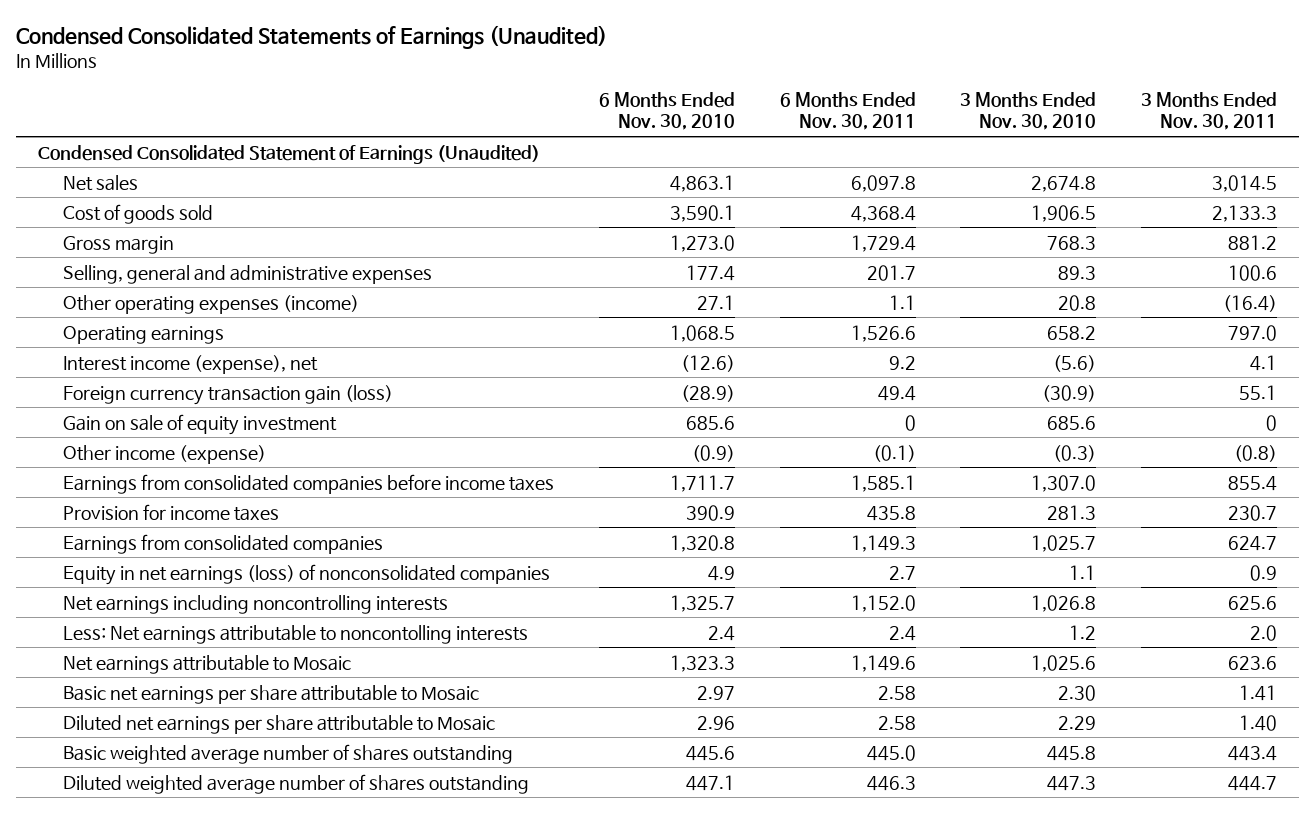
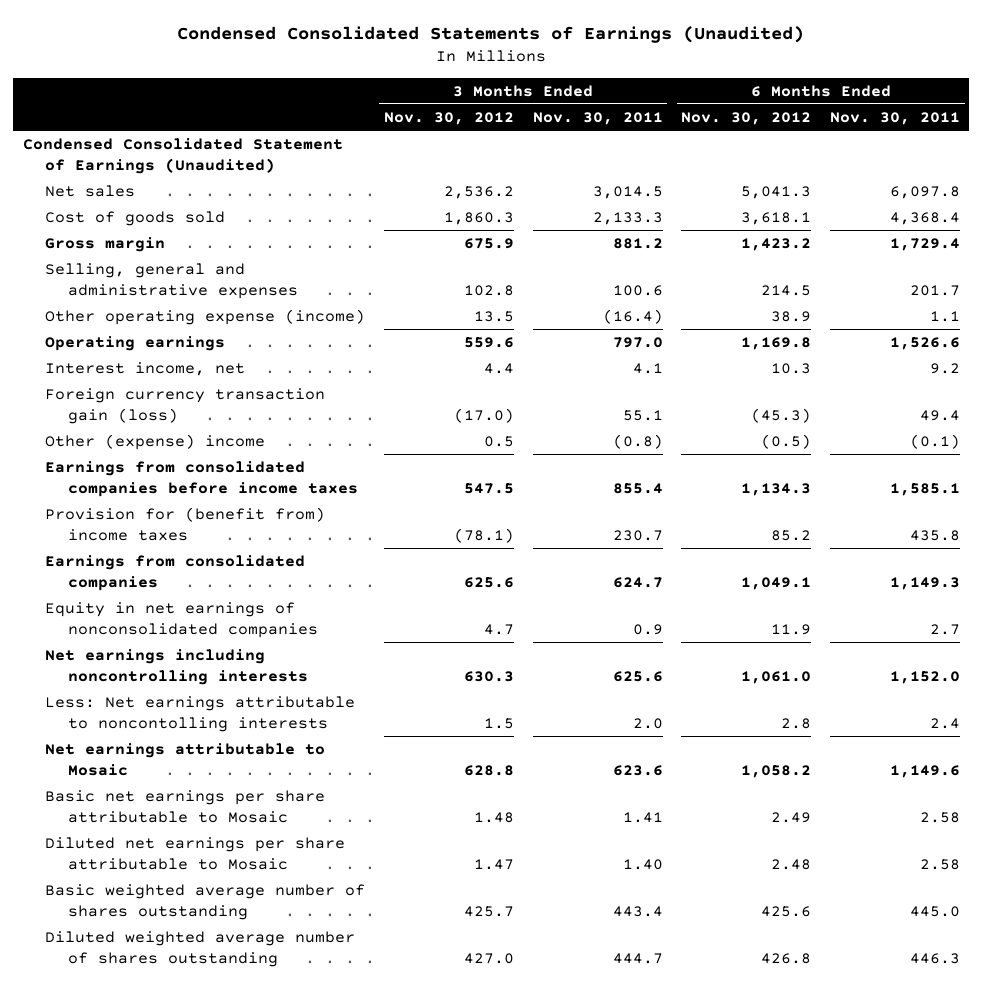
- | 6 Months Ended Nov. 30, 2010 | 6 Months Ended Nov. 30, 2011 | 3 Months Ended Nov. 30, 2010 | 3 Months Ended Nov. 30, 2011
+ | 3 Months Ended Nov. 30, 2012 | 3 Months Ended Nov. 30, 2011 | 6 Months Ended Nov. 30, 2012 | 6 Months Ended Nov. 30, 2011
- Other operating expenses (income) | 27.1 | 1.1 | 20.8 | (16.4)
+ Other operating expense (income) | 13.5 | (16.4) | 38.9 | 1.1
- Interest income (expense), net | (12.6) | 9.2 | (5.6) | 4.1
+ Interest income, net | 4.4 | 4.1 | 10.3 | 9.2
- Gain on sale of equity investment | 685.6 | 0 | 685.6 | 0
- Other income (expense) | (0.9) | (0.1) | (0.3) | (0.8)
+ Other (expense) income | 0.5 | (0.8) | (0.5) | (0.1)
- Provision for income taxes | 390.9 | 435.8 | 281.3 | 230.7
+ Provision for (benefit from) income taxes | (78.1) | 230.7 | 85.2 | 435.8
- Equity in net earnings (loss) of nonconsolidated companies | 4.9 | 2.7 | 1.1 | 0.9
+ Equity in net earnings of nonconsolidated companies | 4.7 | 0.9 | 11.9 | 2.7

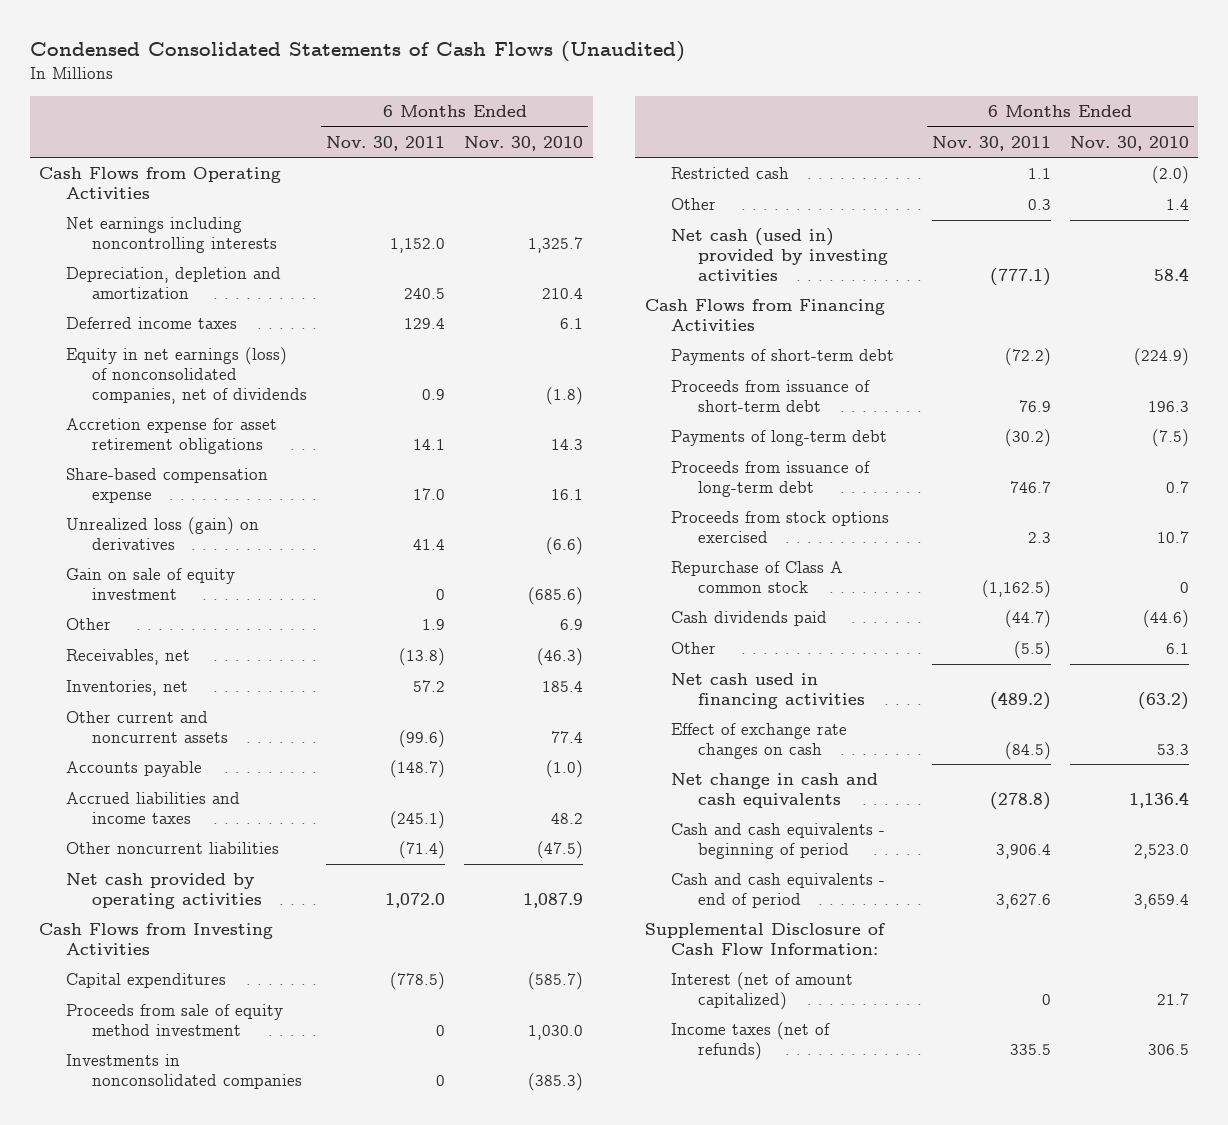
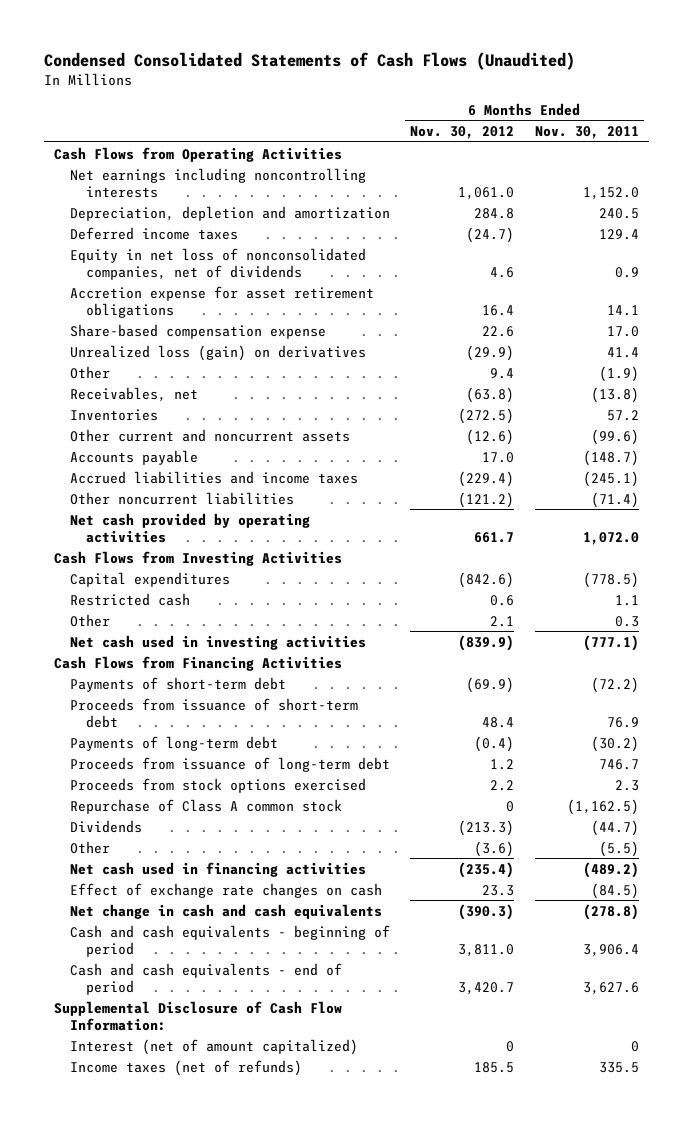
- | 6 Months Ended Nov. 30, 2011 | 6 Months Ended Nov. 30, 2010
+ | 6 Months Ended Nov. 30, 2012 | 6 Months Ended Nov. 30, 2011
- Equity in net earnings (loss) of nonconsolidated companies, net of dividends | 0.9 | (1.8)
+ Equity in net loss of nonconsolidated companies, net of dividends | 4.6 | 0.9
- Gain on sale of equity investment | 0 | (685.6)
- Other | 1.9 | 6.9
+ Other | 9.4 | (1.9)
- Inventories, net | 57.2 | 185.4
+ Inventories | (272.5) | 57.2
- Proceeds from sale of equity method investment | 0 | 1,030.0
- Investments in nonconsolidated companies | 0 | (385.3)
- Net cash (used in) provided by investing activities | (777.1) | 58.4
+ Net cash used in investing activities | (839.9) | (777.1)
- Cash dividends paid | (44.7) | (44.6)
+ Dividends | (213.3) | (44.7)

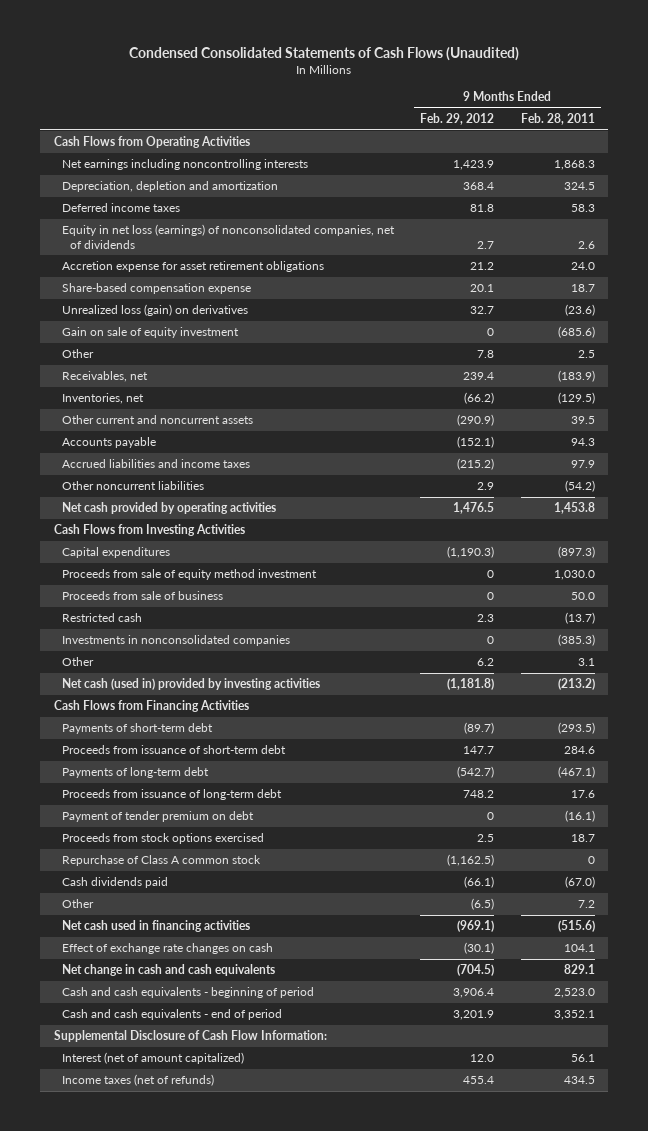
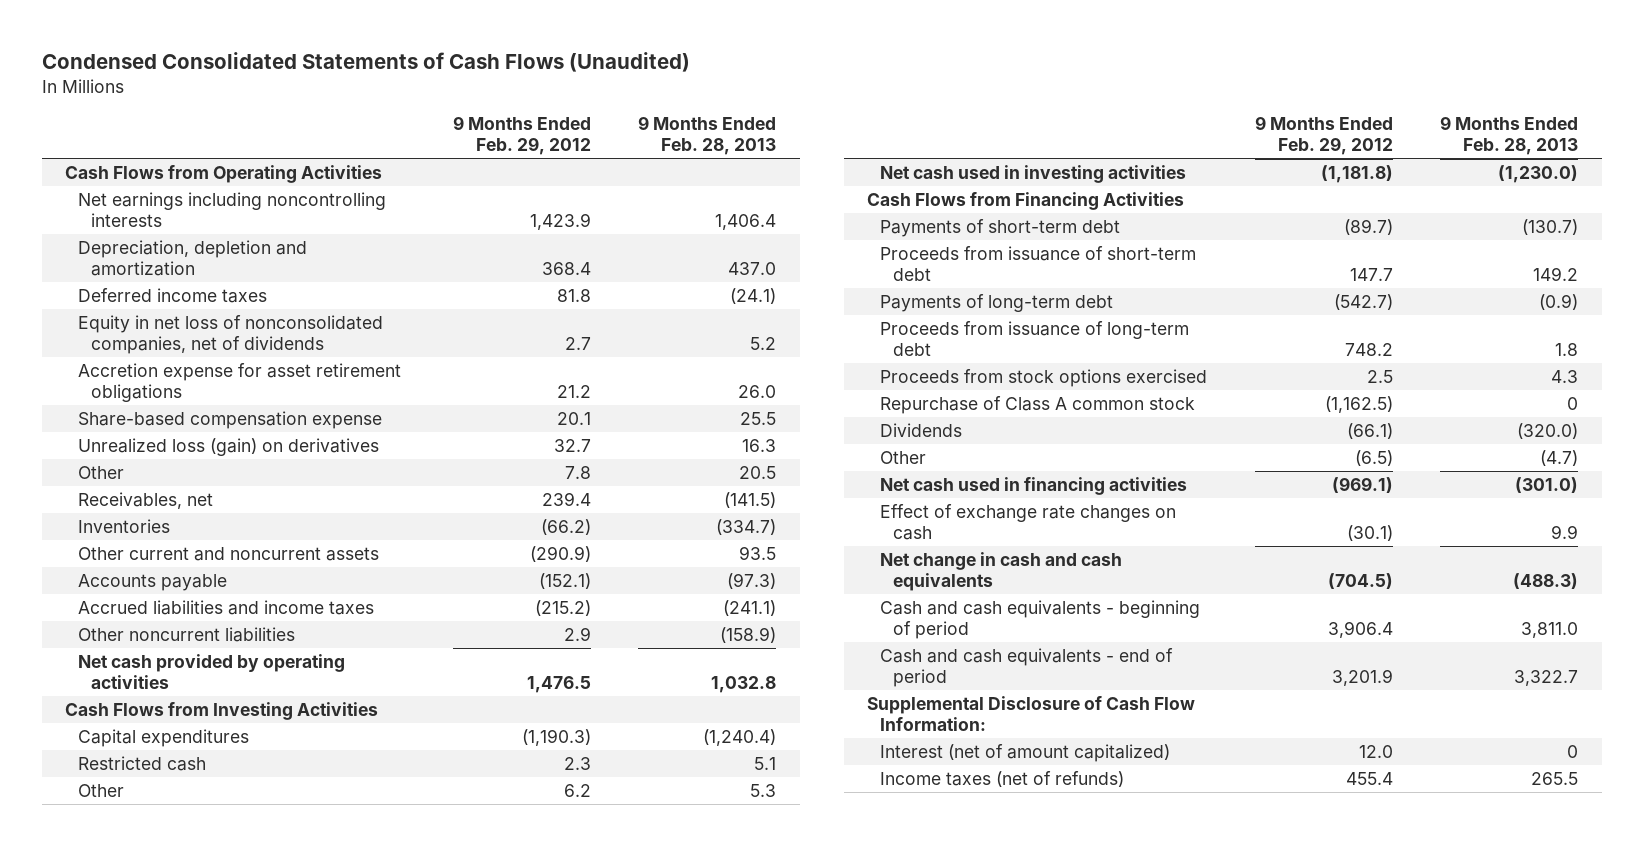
- | 9 Months Ended Feb. 29, 2012 | 9 Months Ended Feb. 28, 2011
+ | 9 Months Ended Feb. 29, 2012 | 9 Months Ended Feb. 28, 2013
- Equity in net loss (earnings) of nonconsolidated companies, net of dividends | 2.7 | 2.6
+ Equity in net loss of nonconsolidated companies, net of dividends | 2.7 | 5.2
- Gain on sale of equity investment | 0 | (685.6)
- Inventories, net | (66.2) | (129.5)
+ Inventories | (66.2) | (334.7)
- Proceeds from sale of equity method investment | 0 | 1,030.0
- Proceeds from sale of business | 0 | 50.0
- Investments in nonconsolidated companies | 0 | (385.3)
- Net cash (used in) provided by investing activities | (1,181.8) | (213.2)
+ Net cash used in investing activities | (1,181.8) | (1,230.0)
- Payment of tender premium on debt | 0 | (16.1)
- Cash dividends paid | (66.1) | (67.0)
+ Dividends | (66.1) | (320.0)

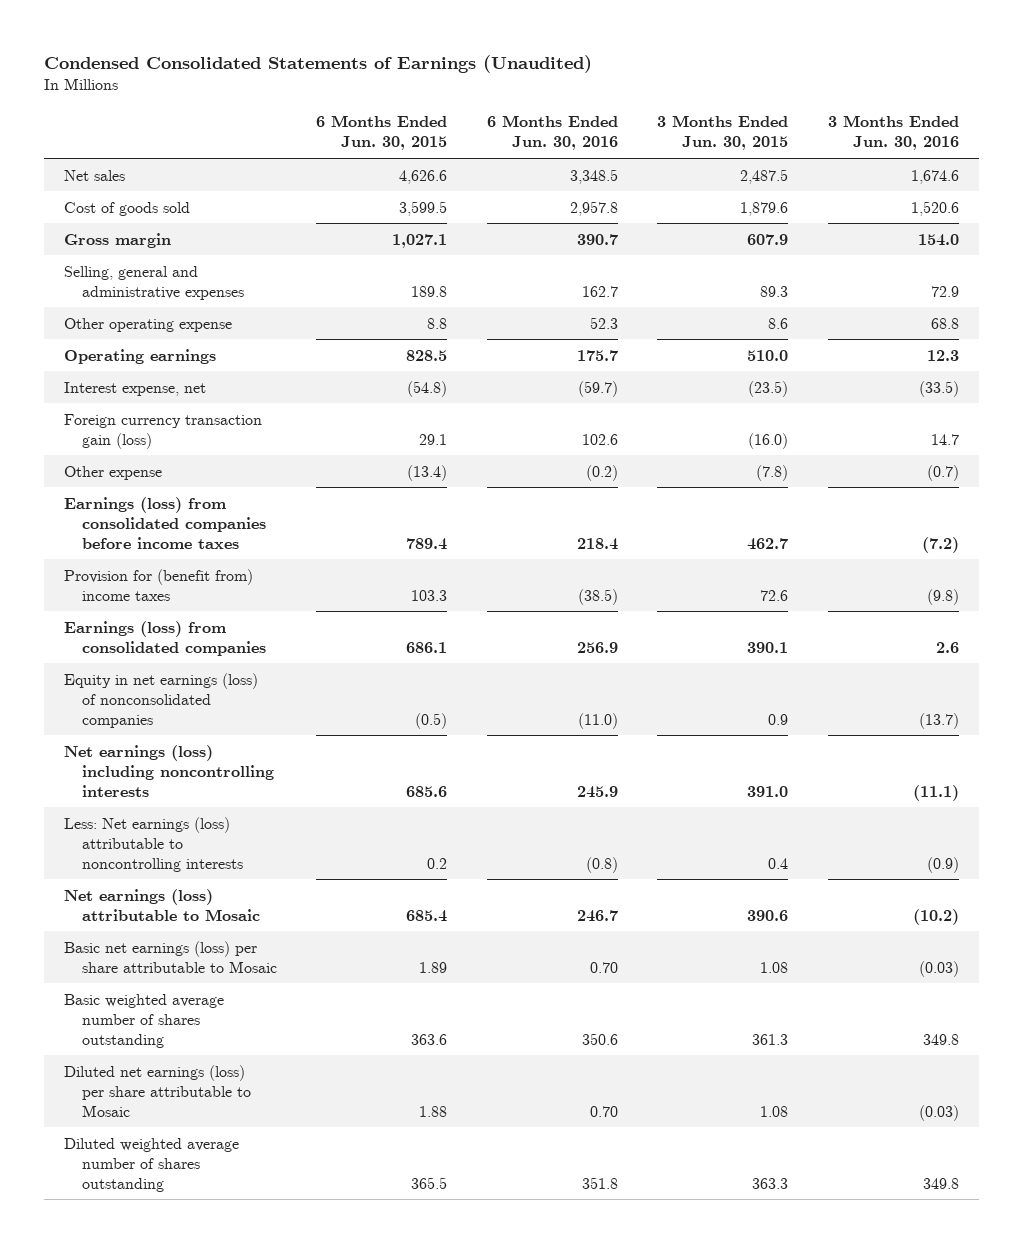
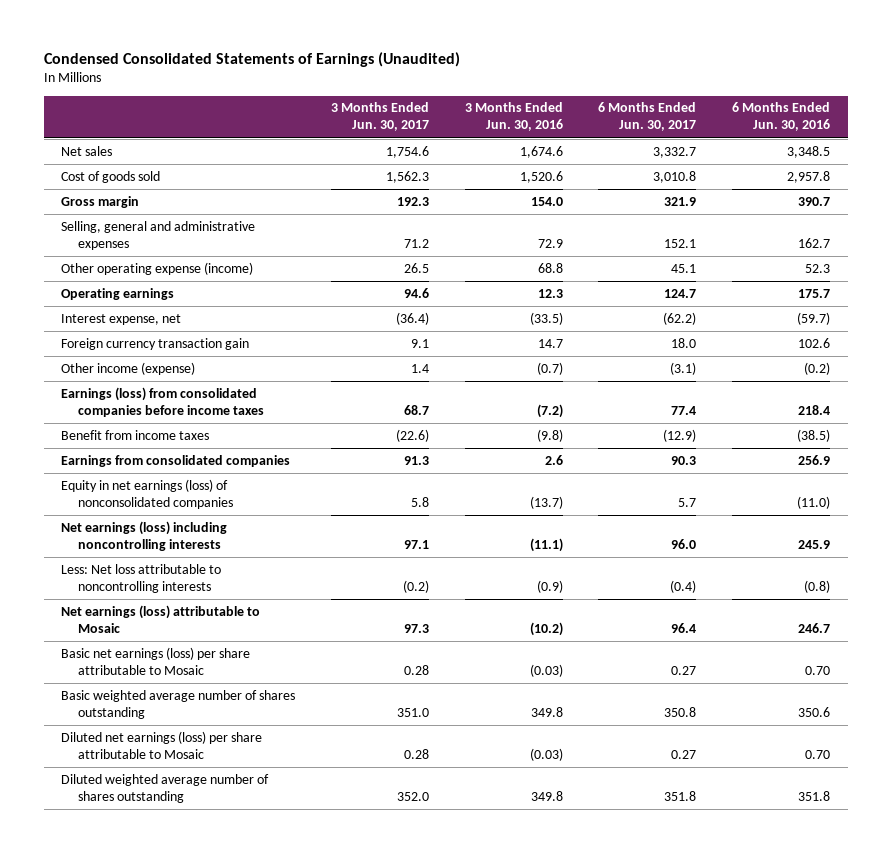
- | 6 Months Ended Jun. 30, 2015 | 6 Months Ended Jun. 30, 2016 | 3 Months Ended Jun. 30, 2015 | 3 Months Ended Jun. 30, 2016
+ | 3 Months Ended Jun. 30, 2017 | 3 Months Ended Jun. 30, 2016 | 6 Months Ended Jun. 30, 2017 | 6 Months Ended Jun. 30, 2016
- Other operating expense | 8.8 | 52.3 | 8.6 | 68.8
+ Other operating expense (income) | 26.5 | 68.8 | 45.1 | 52.3
- Foreign currency transaction gain (loss) | 29.1 | 102.6 | (16.0) | 14.7
- Other expense | (13.4) | (0.2) | (7.8) | (0.7)
+ Foreign currency transaction gain | 9.1 | 14.7 | 18.0 | 102.6
+ Other income (expense) | 1.4 | (0.7) | (3.1) | (0.2)
- Provision for (benefit from) income taxes | 103.3 | (38.5) | 72.6 | (9.8)
- Earnings (loss) from consolidated companies | 686.1 | 256.9 | 390.1 | 2.6
+ Benefit from income taxes | (22.6) | (9.8) | (12.9) | (38.5)
+ Earnings from consolidated companies | 91.3 | 2.6 | 90.3 | 256.9
- Less: Net earnings (loss) attributable to noncontrolling interests | 0.2 | (0.8) | 0.4 | (0.9)
+ Less: Net loss attributable to noncontrolling interests | (0.2) | (0.9) | (0.4) | (0.8)

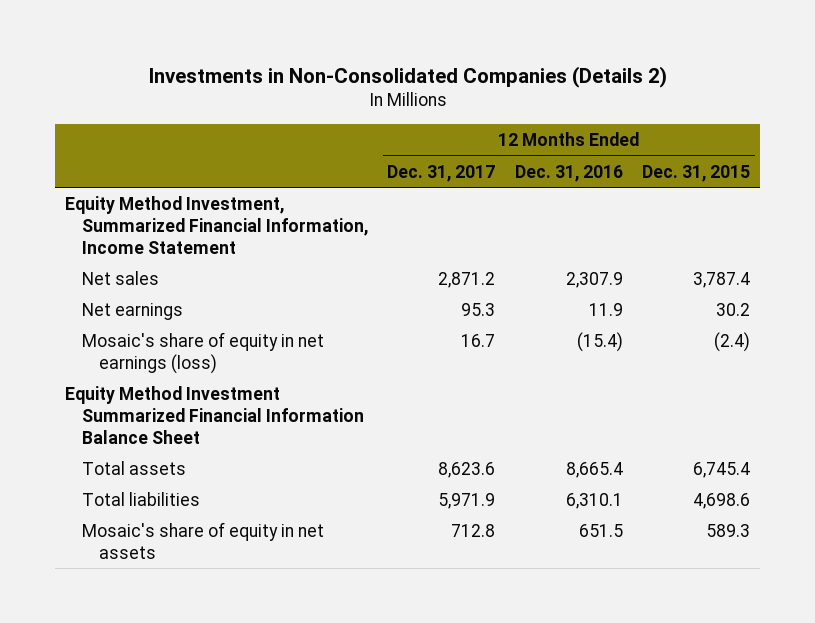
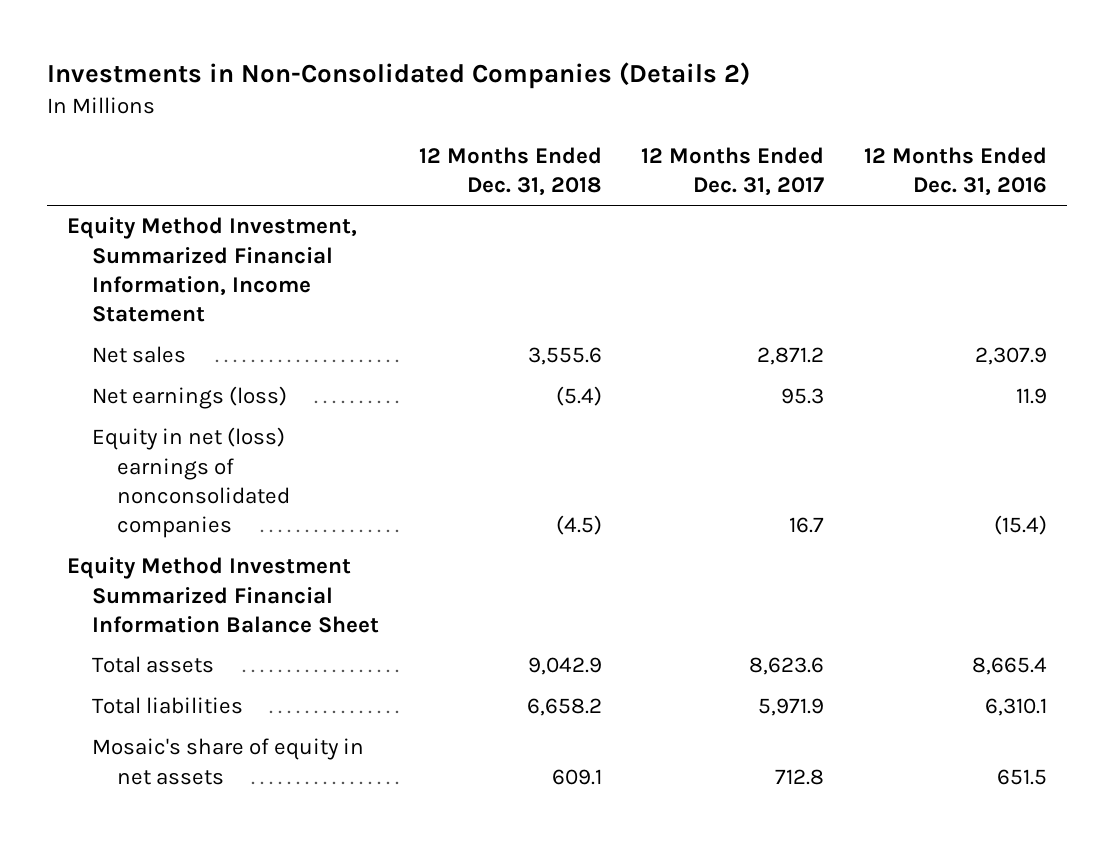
- | 12 Months Ended Dec. 31, 2017 | 12 Months Ended Dec. 31, 2016 | 12 Months Ended Dec. 31, 2015
+ | 12 Months Ended Dec. 31, 2018 | 12 Months Ended Dec. 31, 2017 | 12 Months Ended Dec. 31, 2016
- Net earnings | 95.3 | 11.9 | 30.2
- Mosaic's share of equity in net earnings (loss) | 16.7 | (15.4) | (2.4)
+ Net earnings (loss) | (5.4) | 95.3 | 11.9
+ Equity in net (loss) earnings of nonconsolidated companies | (4.5) | 16.7 | (15.4)

